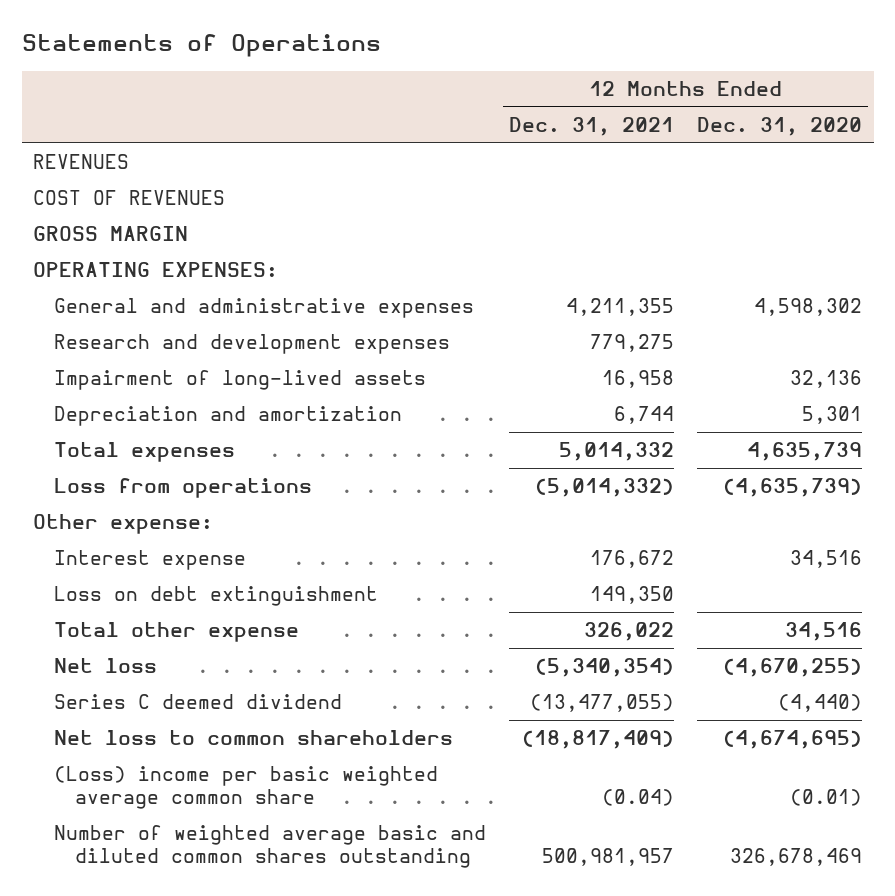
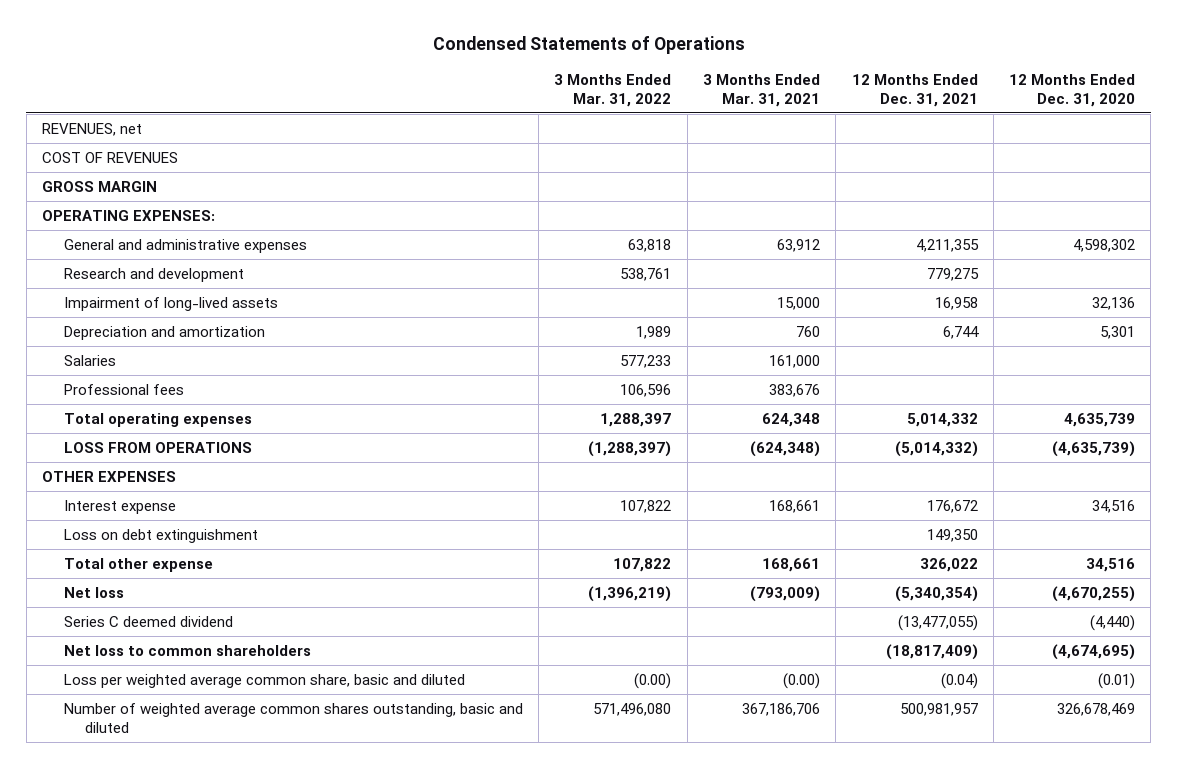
- Statements of Operations
+ Condensed Statements of Operations
- | 12 Months Ended Dec. 31, 2021 | 12 Months Ended Dec. 31, 2020
+ | 3 Months Ended Mar. 31, 2022 | 3 Months Ended Mar. 31, 2021 | 12 Months Ended Dec. 31, 2021 | 12 Months Ended Dec. 31, 2020
- REVENUES
+ REVENUES, net
- Research and development expenses | 779,275 |
+ Research and development | 538,761 | | 779,275 |
- Total expenses | 5,014,332 | 4,635,739
- Loss from operations | (5,014,332) | (4,635,739)
- Other expense:
+ Salaries | 577,233 | 161,000 | |
+ Professional fees | 106,596 | 383,676 | |
+ Total operating expenses | 1,288,397 | 624,348 | 5,014,332 | 4,635,739
+ LOSS FROM OPERATIONS | (1,288,397) | (624,348) | (5,014,332) | (4,635,739)
+ OTHER EXPENSES
- (Loss) income per basic weighted average common share | (0.04) | (0.01)
- Number of weighted average basic and diluted common shares outstanding | 500,981,957 | 326,678,469
+ Loss per weighted average common share, basic and diluted | (0.00) | (0.00) | (0.04) | (0.01)
+ Number of weighted average common shares outstanding, basic and diluted | 571,496,080 | 367,186,706 | 500,981,957 | 326,678,469

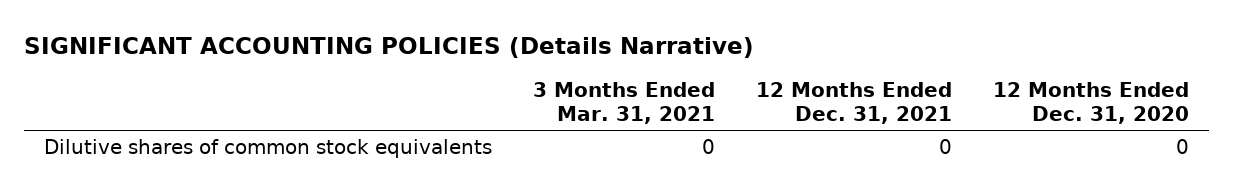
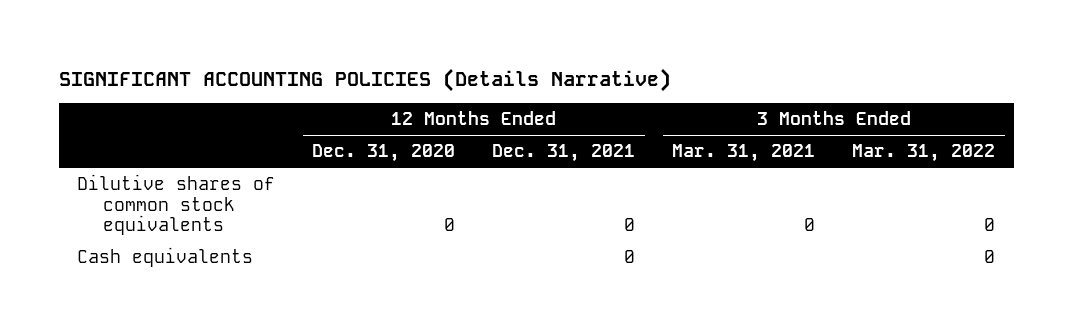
- | 3 Months Ended Mar. 31, 2021 | 12 Months Ended Dec. 31, 2021 | 12 Months Ended Dec. 31, 2020
+ | 12 Months Ended Dec. 31, 2020 | 12 Months Ended Dec. 31, 2021 | 3 Months Ended Mar. 31, 2021 | 3 Months Ended Mar. 31, 2022
+ Cash equivalents | | 0 | | 0

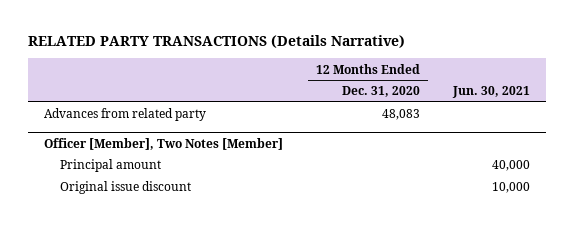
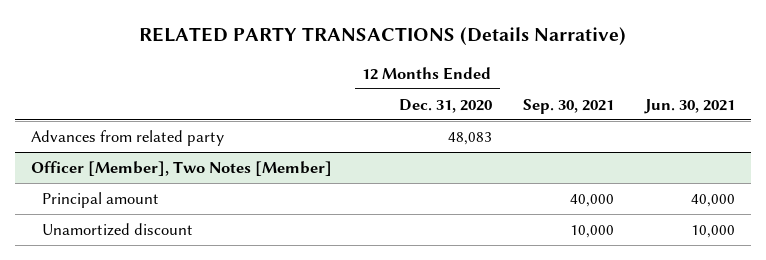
- | 12 Months Ended Dec. 31, 2020 | Jun. 30, 2021
+ | 12 Months Ended Dec. 31, 2020 | Sep. 30, 2021 | Jun. 30, 2021
@ Officer [Member], Two Notes [Member]
- Original issue discount | | 10,000
+ Unamortized discount | | 10,000 | 10,000

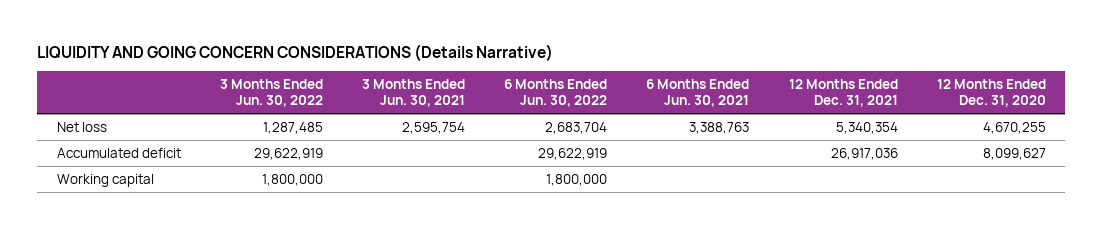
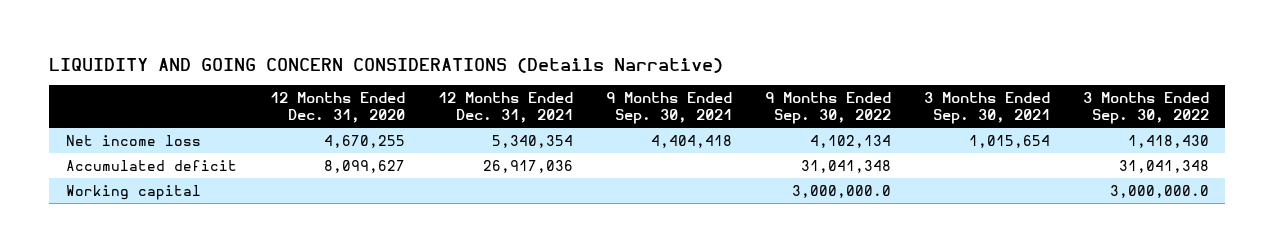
- | 3 Months Ended Jun. 30, 2022 | 3 Months Ended Jun. 30, 2021 | 6 Months Ended Jun. 30, 2022 | 6 Months Ended Jun. 30, 2021 | 12 Months Ended Dec. 31, 2021 | 12 Months Ended Dec. 31, 2020
+ | 12 Months Ended Dec. 31, 2020 | 12 Months Ended Dec. 31, 2021 | 9 Months Ended Sep. 30, 2021 | 9 Months Ended Sep. 30, 2022 | 3 Months Ended Sep. 30, 2021 | 3 Months Ended Sep. 30, 2022
- Net loss | 1,287,485 | 2,595,754 | 2,683,704 | 3,388,763 | 5,340,354 | 4,670,255
+ Net income loss | 4,670,255 | 5,340,354 | 4,404,418 | 4,102,134 | 1,015,654 | 1,418,430

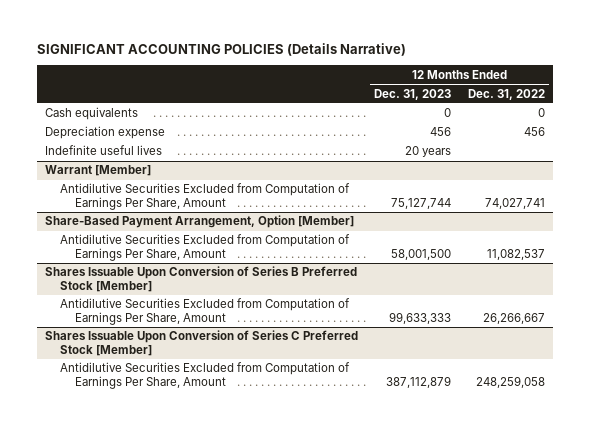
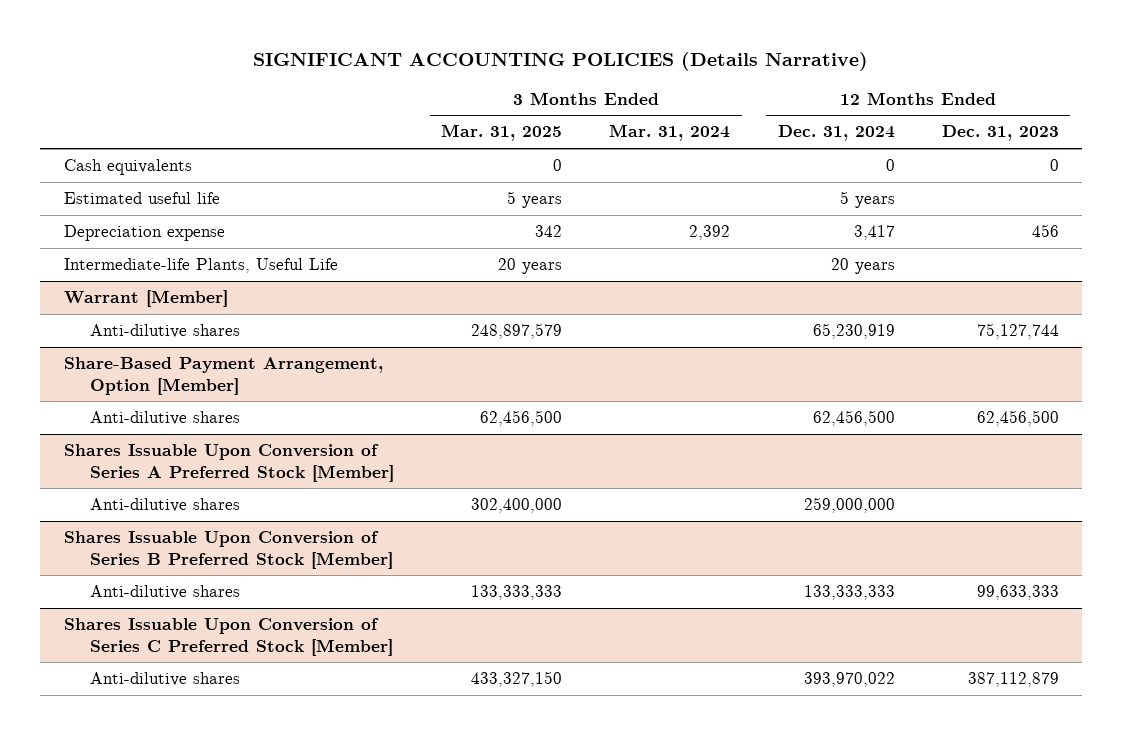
- | 12 Months Ended Dec. 31, 2023 | 12 Months Ended Dec. 31, 2022
+ | 3 Months Ended Mar. 31, 2025 | 3 Months Ended Mar. 31, 2024 | 12 Months Ended Dec. 31, 2024 | 12 Months Ended Dec. 31, 2023
+ Estimated useful life | 5 years | | 5 years |
- Indefinite useful lives | 20 years |
+ Intermediate-life Plants, Useful Life | 20 years | | 20 years |
@ Warrant [Member]
- Antidilutive Securities Excluded from Computation of Earnings Per Share, Amount | 75,127,744 | 74,027,741
+ Anti-dilutive shares | 248,897,579 | | 65,230,919 | 75,127,744
@ Share-Based Payment Arrangement, Option [Member]
- Antidilutive Securities Excluded from Computation of Earnings Per Share, Amount | 58,001,500 | 11,082,537
+ Anti-dilutive shares | 62,456,500 | | 62,456,500 | 62,456,500
+ Shares Issuable Upon Conversion of Series A Preferred Stock [Member]
+ Anti-dilutive shares | 302,400,000 | | 259,000,000 |
@ Shares Issuable Upon Conversion of Series B Preferred Stock [Member]
- Antidilutive Securities Excluded from Computation of Earnings Per Share, Amount | 99,633,333 | 26,266,667
+ Anti-dilutive shares | 133,333,333 | | 133,333,333 | 99,633,333
@ Shares Issuable Upon Conversion of Series C Preferred Stock [Member]
- Antidilutive Securities Excluded from Computation of Earnings Per Share, Amount | 387,112,879 | 248,259,058
+ Anti-dilutive shares | 433,327,150 | | 393,970,022 | 387,112,879

